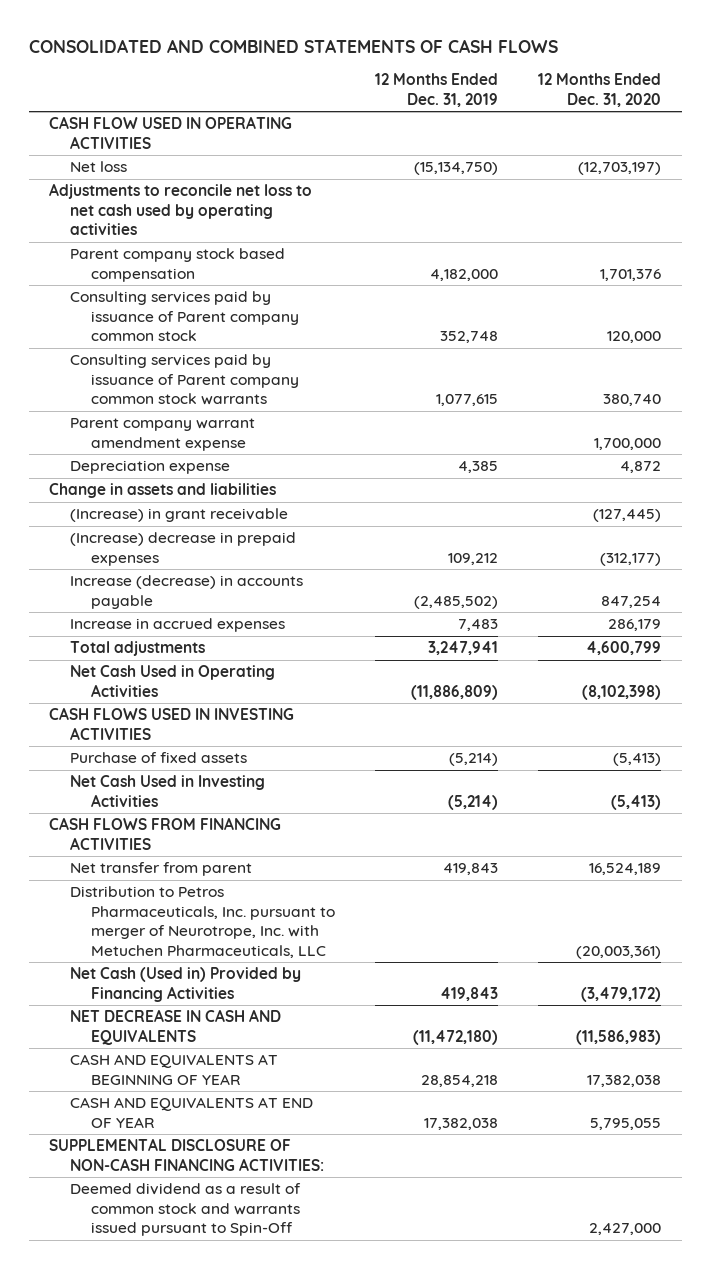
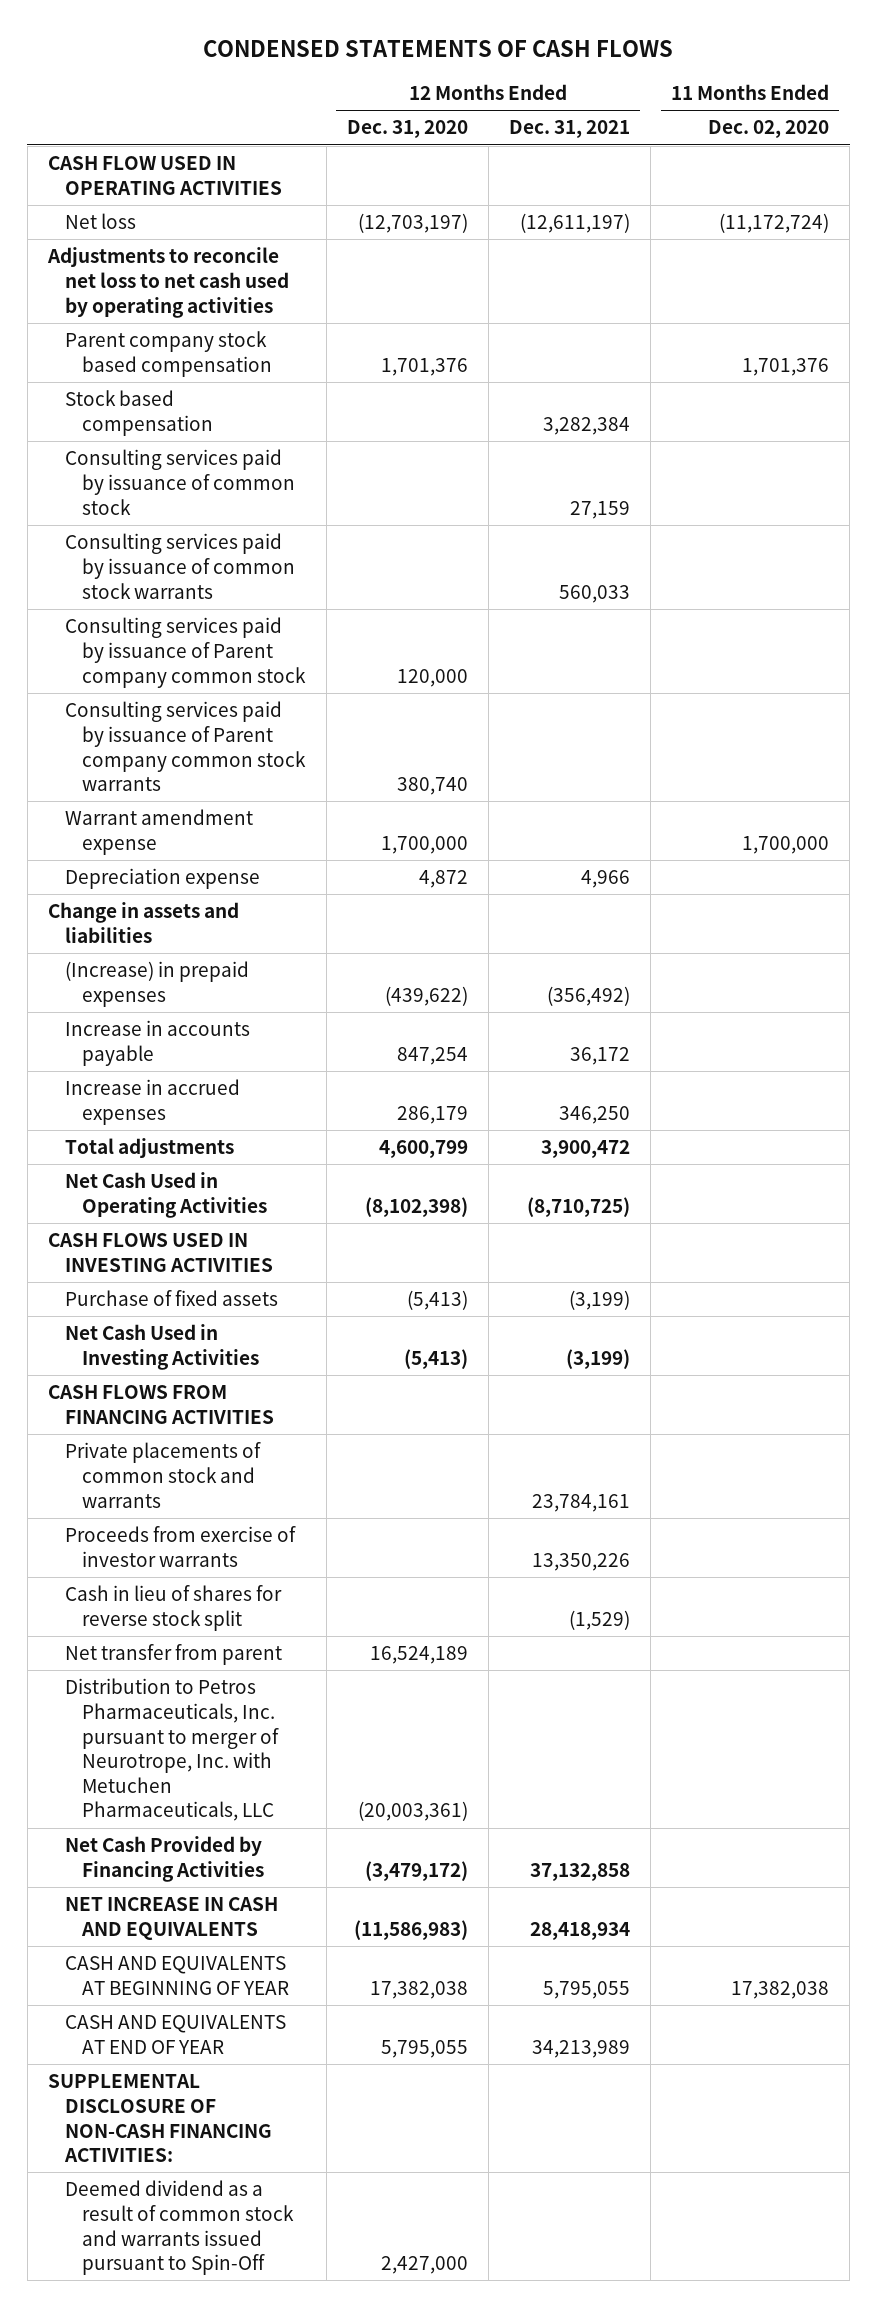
- CONSOLIDATED AND COMBINED STATEMENTS OF CASH FLOWS
+ CONDENSED STATEMENTS OF CASH FLOWS
- | 12 Months Ended Dec. 31, 2019 | 12 Months Ended Dec. 31, 2020
+ | 12 Months Ended Dec. 31, 2020 | 12 Months Ended Dec. 31, 2021 | 11 Months Ended Dec. 02, 2020
+ Stock based compensation | | 3,282,384 |
+ Consulting services paid by issuance of common stock | | 27,159 |
+ Consulting services paid by issuance of common stock warrants | | 560,033 |
- Parent company warrant amendment expense | | 1,700,000
+ Warrant amendment expense | 1,700,000 | | 1,700,000
- (Increase) in grant receivable | | (127,445)
- (Increase) decrease in prepaid expenses | 109,212 | (312,177)
- Increase (decrease) in accounts payable | (2,485,502) | 847,254
+ (Increase) in prepaid expenses | (439,622) | (356,492) |
+ Increase in accounts payable | 847,254 | 36,172 |
+ Private placements of common stock and warrants | | 23,784,161 |
+ Proceeds from exercise of investor warrants | | 13,350,226 |
+ Cash in lieu of shares for reverse stock split | | (1,529) |
- Net Cash (Used in) Provided by Financing Activities | 419,843 | (3,479,172)
- NET DECREASE IN CASH AND EQUIVALENTS | (11,472,180) | (11,586,983)
+ Net Cash Provided by Financing Activities | (3,479,172) | 37,132,858 |
+ NET INCREASE IN CASH AND EQUIVALENTS | (11,586,983) | 28,418,934 |

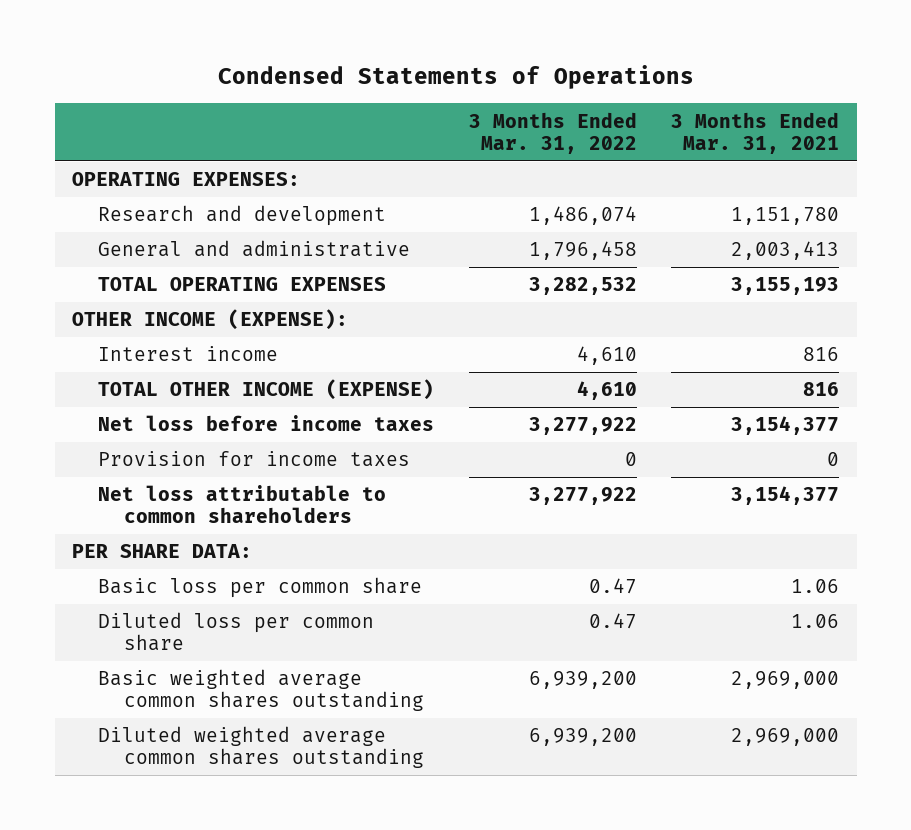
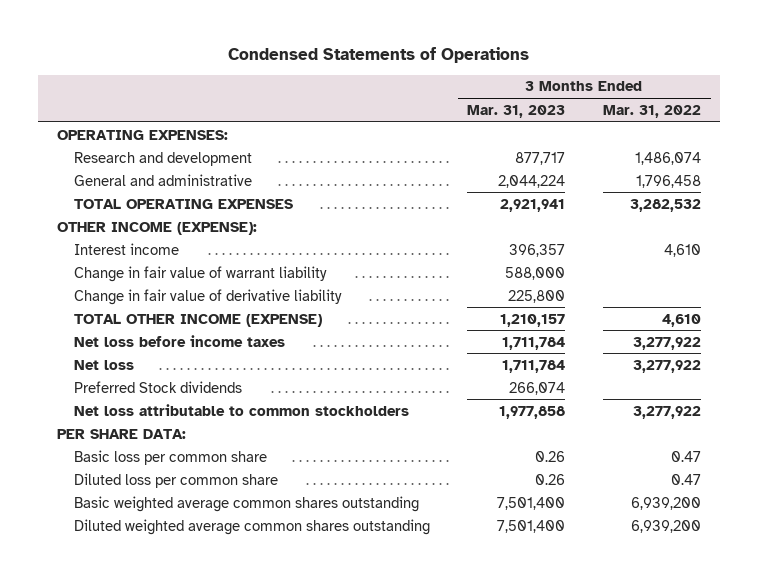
- | 3 Months Ended Mar. 31, 2022 | 3 Months Ended Mar. 31, 2021
+ | 3 Months Ended Mar. 31, 2023 | 3 Months Ended Mar. 31, 2022
+ Change in fair value of warrant liability | 588,000 |
+ Change in fair value of derivative liability | 225,800 |
- Provision for income taxes | 0 | 0
- Net loss attributable to common shareholders | 3,277,922 | 3,154,377
+ Net loss | 1,711,784 | 3,277,922
+ Preferred Stock dividends | 266,074 |
+ Net loss attributable to common stockholders | 1,977,858 | 3,277,922

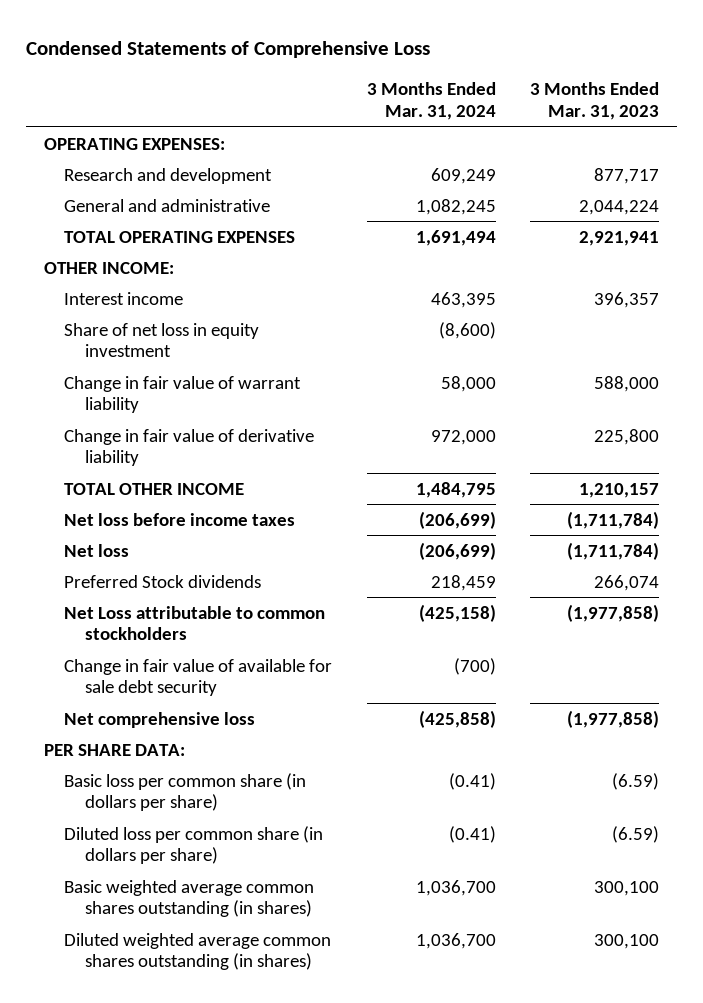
- Condensed Statements of Operations
+ Condensed Statements of Comprehensive Loss
- | 3 Months Ended Mar. 31, 2023 | 3 Months Ended Mar. 31, 2022
+ | 3 Months Ended Mar. 31, 2024 | 3 Months Ended Mar. 31, 2023
- OTHER INCOME (EXPENSE):
+ OTHER INCOME:
+ Share of net loss in equity investment | (8,600) |
- TOTAL OTHER INCOME (EXPENSE) | 1,210,157 | 4,610
- Net loss before income taxes | 1,711,784 | 3,277,922
- Net loss | 1,711,784 | 3,277,922
+ TOTAL OTHER INCOME | 1,484,795 | 1,210,157
+ Net loss before income taxes | (206,699) | (1,711,784)
+ Net loss | (206,699) | (1,711,784)
- Net loss attributable to common stockholders | 1,977,858 | 3,277,922
+ Net Loss attributable to common stockholders | (425,158) | (1,977,858)
+ Change in fair value of available for sale debt security | (700) |
+ Net comprehensive loss | (425,858) | (1,977,858)
- Basic loss per common share | 0.26 | 0.47
- Diluted loss per common share | 0.26 | 0.47
- Basic weighted average common shares outstanding | 7,501,400 | 6,939,200
- Diluted weighted average common shares outstanding | 7,501,400 | 6,939,200
+ Basic loss per common share (in dollars per share) | (0.41) | (6.59)
+ Diluted loss per common share (in dollars per share) | (0.41) | (6.59)
+ Basic weighted average common shares outstanding (in shares) | 1,036,700 | 300,100
+ Diluted weighted average common shares outstanding (in shares) | 1,036,700 | 300,100

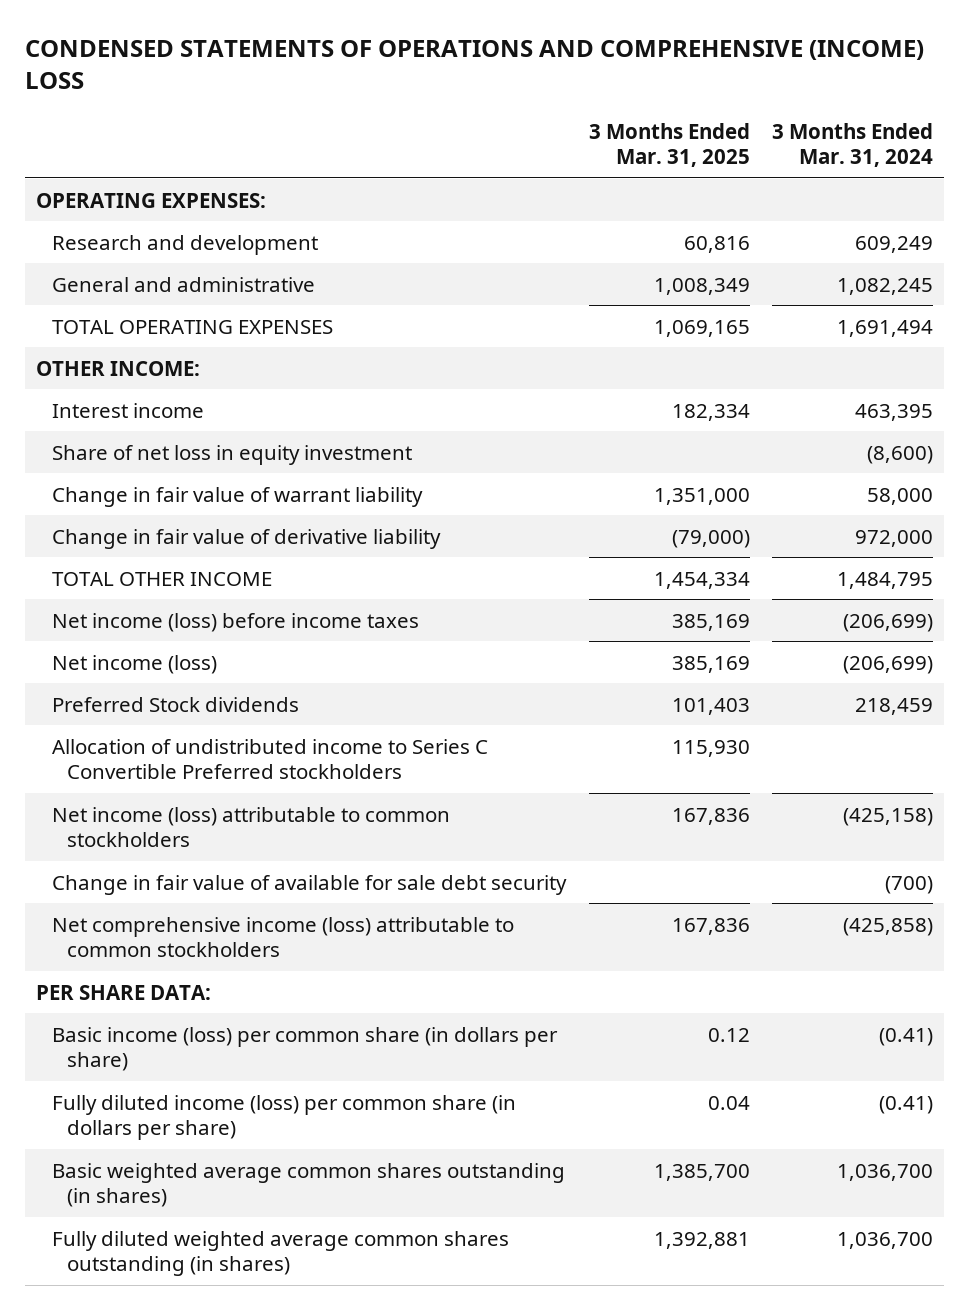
- Condensed Statements of Comprehensive Loss
+ CONDENSED STATEMENTS OF OPERATIONS AND COMPREHENSIVE (INCOME) LOSS
- | 3 Months Ended Mar. 31, 2024 | 3 Months Ended Mar. 31, 2023
+ | 3 Months Ended Mar. 31, 2025 | 3 Months Ended Mar. 31, 2024
- Net loss before income taxes | (206,699) | (1,711,784)
- Net loss | (206,699) | (1,711,784)
+ Net income (loss) before income taxes | 385,169 | (206,699)
+ Net income (loss) | 385,169 | (206,699)
- Net Loss attributable to common stockholders | (425,158) | (1,977,858)
+ Allocation of undistributed income to Series C Convertible Preferred stockholders | 115,930 |
+ Net income (loss) attributable to common stockholders | 167,836 | (425,158)
- Net comprehensive loss | (425,858) | (1,977,858)
+ Net comprehensive income (loss) attributable to common stockholders | 167,836 | (425,858)
- Basic loss per common share (in dollars per share) | (0.41) | (6.59)
- Diluted loss per common share (in dollars per share) | (0.41) | (6.59)
+ Basic income (loss) per common share (in dollars per share) | 0.12 | (0.41)
+ Fully diluted income (loss) per common share (in dollars per share) | 0.04 | (0.41)
- Diluted weighted average common shares outstanding (in shares) | 1,036,700 | 300,100
+ Fully diluted weighted average common shares outstanding (in shares) | 1,392,881 | 1,036,700

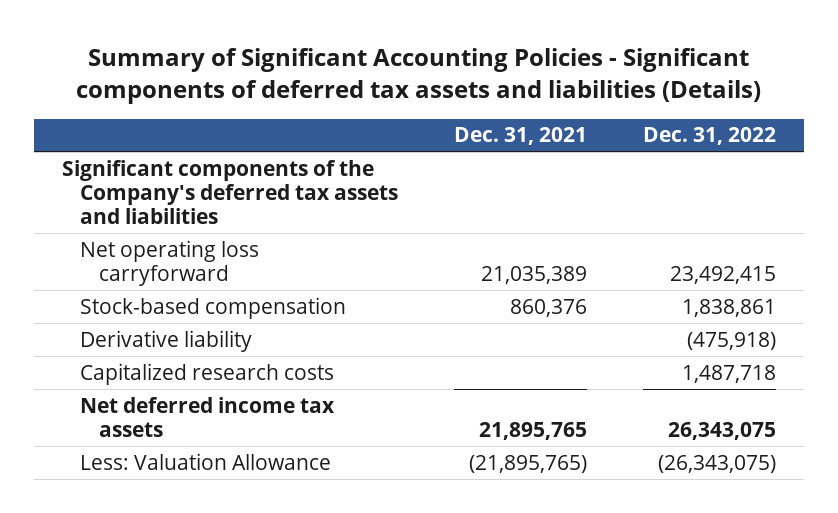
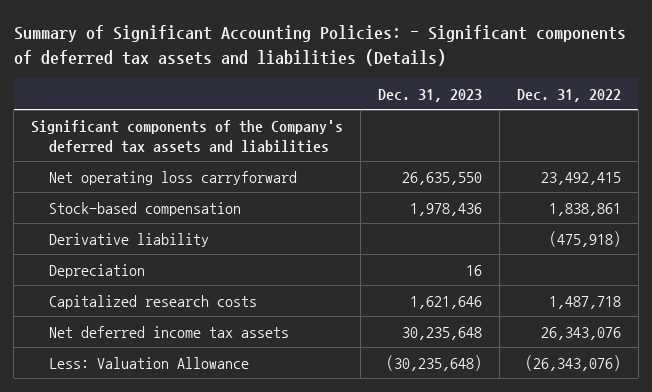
- Summary of Significant Accounting Policies - Significant components of deferred tax assets and liabilities (Details)
+ Summary of Significant Accounting Policies: - Significant components of deferred tax assets and liabilities (Details)
- | Dec. 31, 2021 | Dec. 31, 2022
+ | Dec. 31, 2023 | Dec. 31, 2022
+ Depreciation | 16 |
- Net deferred income tax assets | 21,895,765 | 26,343,075
- Less: Valuation Allowance | (21,895,765) | (26,343,075)
+ Net deferred income tax assets | 30,235,648 | 26,343,076
+ Less: Valuation Allowance | (30,235,648) | (26,343,076)

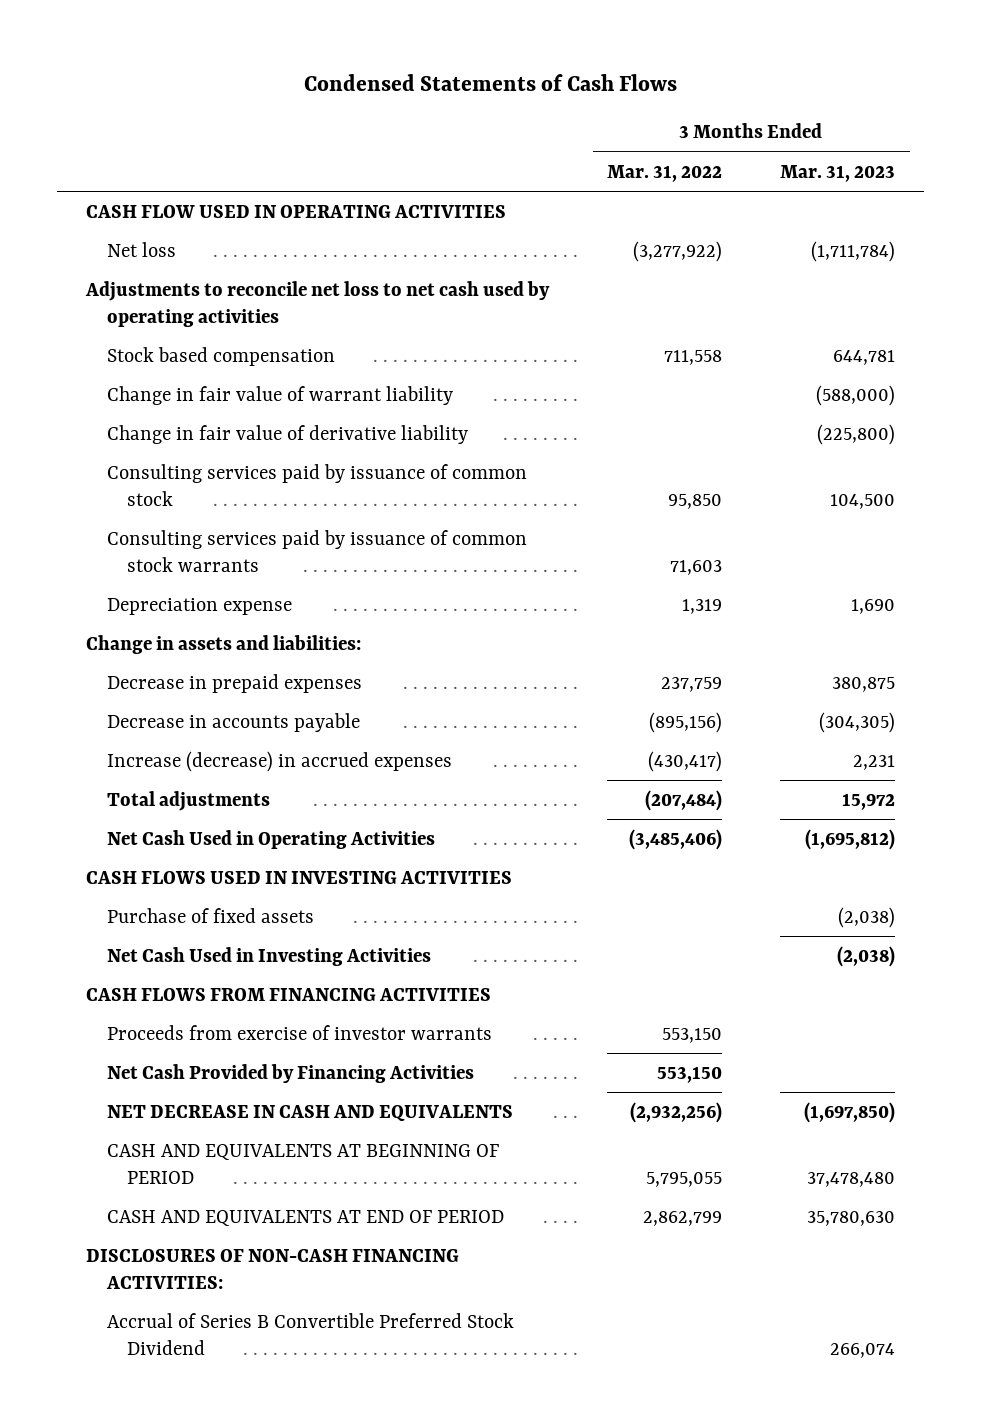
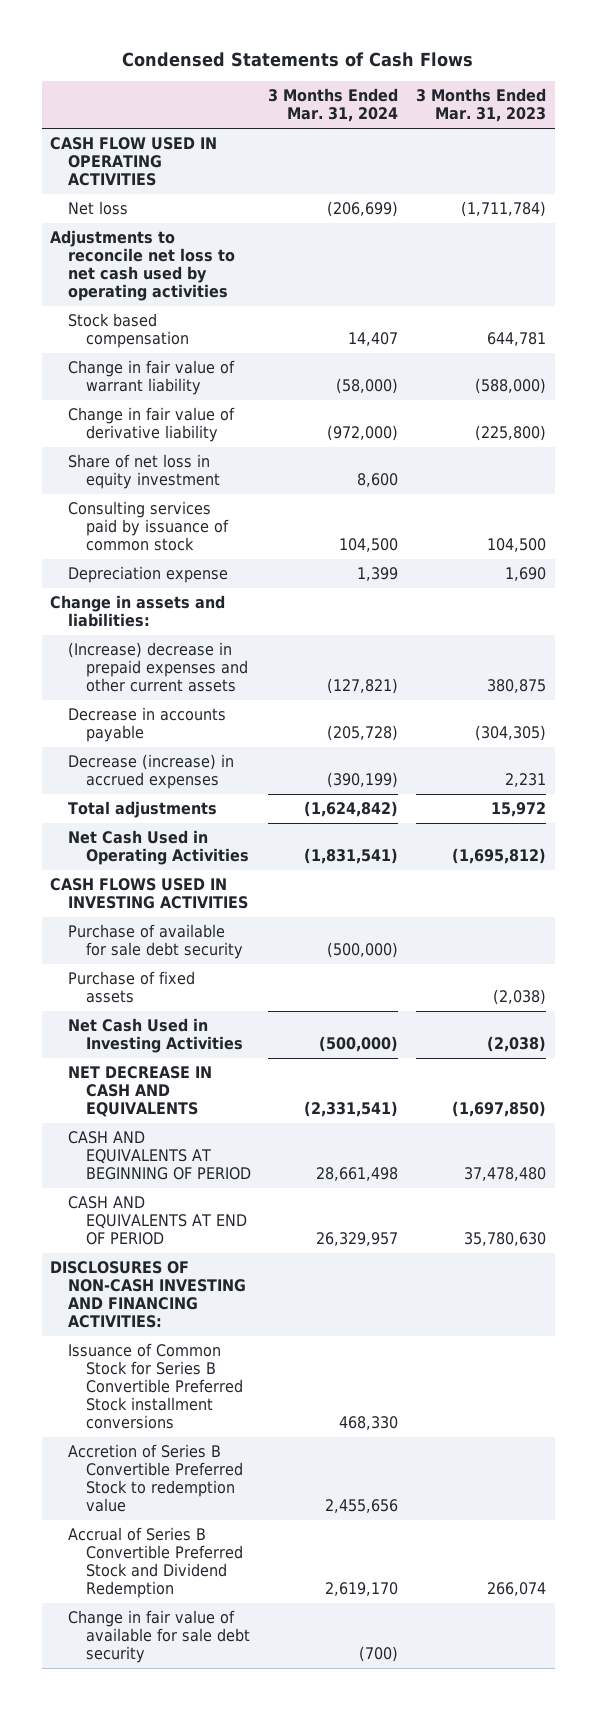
- | 3 Months Ended Mar. 31, 2022 | 3 Months Ended Mar. 31, 2023
+ | 3 Months Ended Mar. 31, 2024 | 3 Months Ended Mar. 31, 2023
+ Share of net loss in equity investment | 8,600 |
- Consulting services paid by issuance of common stock warrants | 71,603 |
- Decrease in prepaid expenses | 237,759 | 380,875
+ (Increase) decrease in prepaid expenses and other current assets | (127,821) | 380,875
- Increase (decrease) in accrued expenses | (430,417) | 2,231
+ Decrease (increase) in accrued expenses | (390,199) | 2,231
+ Purchase of available for sale debt security | (500,000) |
- CASH FLOWS FROM FINANCING ACTIVITIES
- Proceeds from exercise of investor warrants | 553,150 |
- Net Cash Provided by Financing Activities | 553,150 |
- DISCLOSURES OF NON-CASH FINANCING ACTIVITIES:
- Accrual of Series B Convertible Preferred Stock Dividend | | 266,074
+ DISCLOSURES OF NON-CASH INVESTING AND FINANCING ACTIVITIES:
+ Issuance of Common Stock for Series B Convertible Preferred Stock installment conversions | 468,330 |
+ Accretion of Series B Convertible Preferred Stock to redemption value | 2,455,656 |
+ Accrual of Series B Convertible Preferred Stock and Dividend Redemption | 2,619,170 | 266,074
+ Change in fair value of available for sale debt security | (700) |

